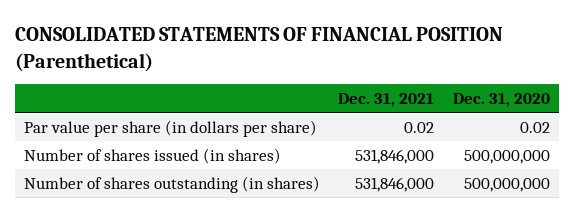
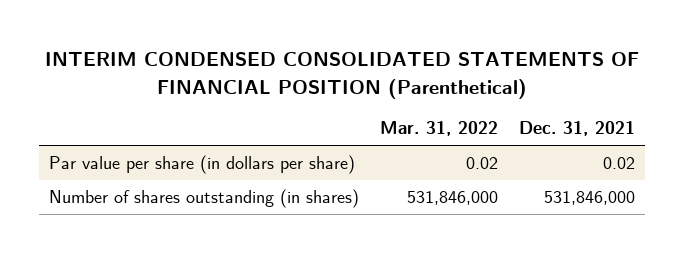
- CONSOLIDATED STATEMENTS OF FINANCIAL POSITION (Parenthetical)
+ INTERIM CONDENSED CONSOLIDATED STATEMENTS OF FINANCIAL POSITION (Parenthetical)
- | Dec. 31, 2021 | Dec. 31, 2020
+ | Mar. 31, 2022 | Dec. 31, 2021
- Number of shares issued (in shares) | 531,846,000 | 500,000,000

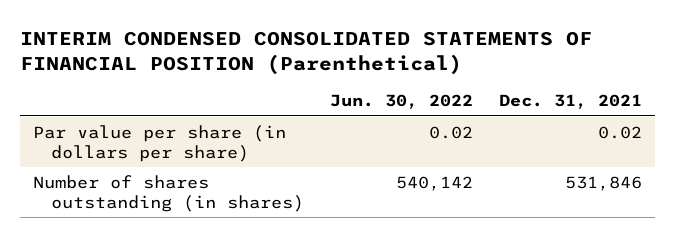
- | Mar. 31, 2022 | Dec. 31, 2021
+ | Jun. 30, 2022 | Dec. 31, 2021
- Number of shares outstanding (in shares) | 531,846,000 | 531,846,000
+ Number of shares outstanding (in shares) | 540,142 | 531,846

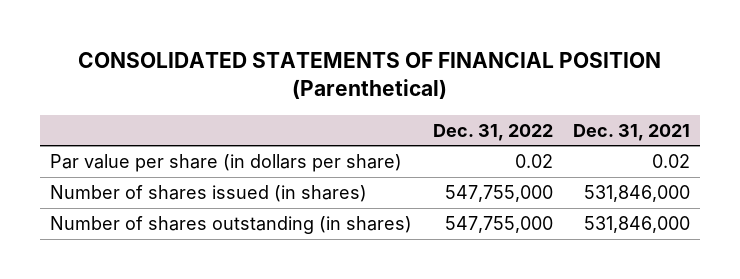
- INTERIM CONDENSED CONSOLIDATED STATEMENTS OF FINANCIAL POSITION (Parenthetical)
+ CONSOLIDATED STATEMENTS OF FINANCIAL POSITION (Parenthetical)
- | Jun. 30, 2022 | Dec. 31, 2021
+ | Dec. 31, 2022 | Dec. 31, 2021
- Number of shares outstanding (in shares) | 540,142 | 531,846
+ Number of shares issued (in shares) | 547,755,000 | 531,846,000
+ Number of shares outstanding (in shares) | 547,755,000 | 531,846,000

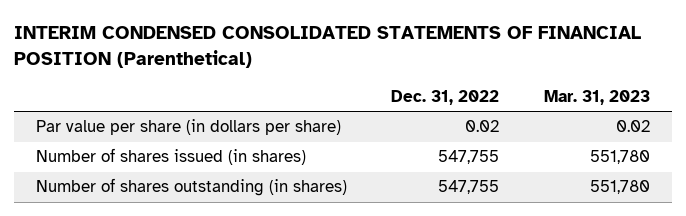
- CONSOLIDATED STATEMENTS OF FINANCIAL POSITION (Parenthetical)
+ INTERIM CONDENSED CONSOLIDATED STATEMENTS OF FINANCIAL POSITION (Parenthetical)
- | Dec. 31, 2022 | Dec. 31, 2021
+ | Dec. 31, 2022 | Mar. 31, 2023
- Number of shares issued (in shares) | 547,755,000 | 531,846,000
- Number of shares outstanding (in shares) | 547,755,000 | 531,846,000
+ Number of shares issued (in shares) | 547,755 | 551,780
+ Number of shares outstanding (in shares) | 547,755 | 551,780

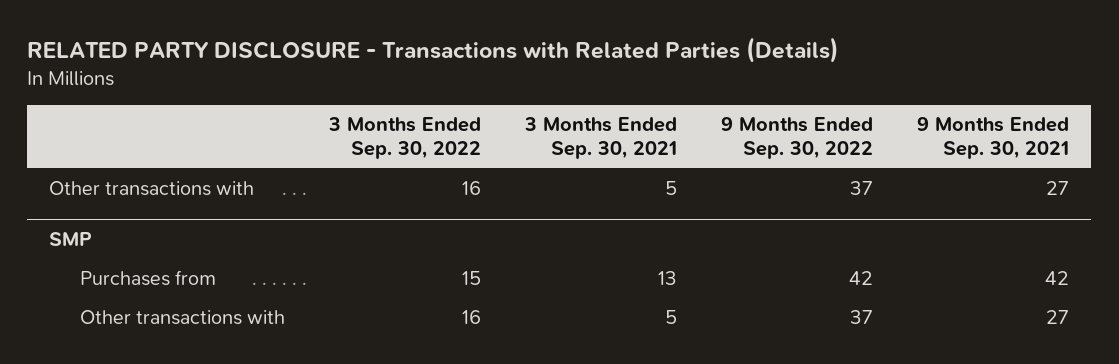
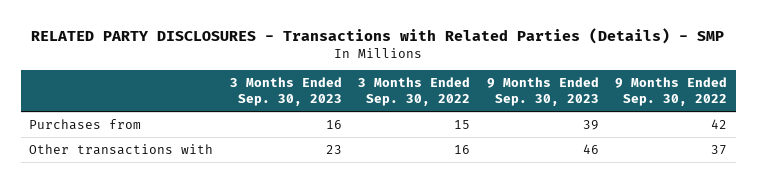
- RELATED PARTY DISCLOSURE - Transactions with Related Parties (Details)
+ RELATED PARTY DISCLOSURES - Transactions with Related Parties (Details) - SMP
- | 3 Months Ended Sep. 30, 2022 | 3 Months Ended Sep. 30, 2021 | 9 Months Ended Sep. 30, 2022 | 9 Months Ended Sep. 30, 2021
+ | 3 Months Ended Sep. 30, 2023 | 3 Months Ended Sep. 30, 2022 | 9 Months Ended Sep. 30, 2023 | 9 Months Ended Sep. 30, 2022
- Other transactions with | 16 | 5 | 37 | 27
- SMP

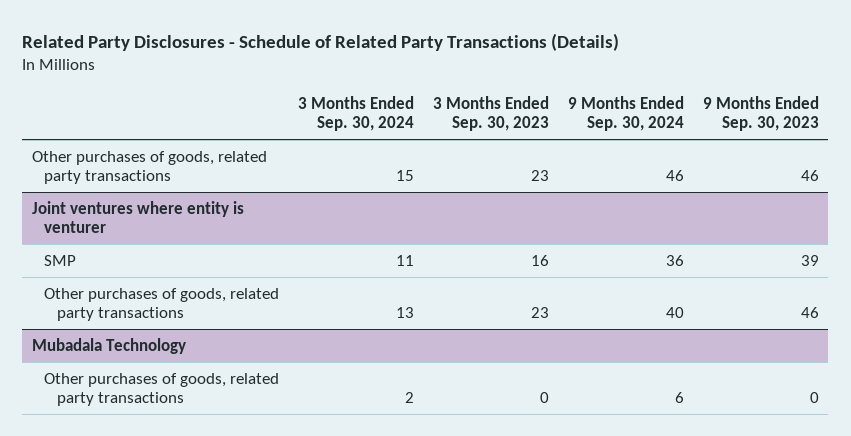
- RELATED PARTY DISCLOSURES - Transactions with Related Parties (Details) - SMP
+ Related Party Disclosures - Schedule of Related Party Transactions (Details)
- | 3 Months Ended Sep. 30, 2023 | 3 Months Ended Sep. 30, 2022 | 9 Months Ended Sep. 30, 2023 | 9 Months Ended Sep. 30, 2022
+ | 3 Months Ended Sep. 30, 2024 | 3 Months Ended Sep. 30, 2023 | 9 Months Ended Sep. 30, 2024 | 9 Months Ended Sep. 30, 2023
- Purchases from | 16 | 15 | 39 | 42
- Other transactions with | 23 | 16 | 46 | 37
+ Other purchases of goods, related party transactions | 15 | 23 | 46 | 46
+ Joint ventures where entity is venturer
+ SMP | 11 | 16 | 36 | 39
+ Other purchases of goods, related party transactions | 13 | 23 | 40 | 46
+ Mubadala Technology
+ Other purchases of goods, related party transactions | 2 | 0 | 6 | 0

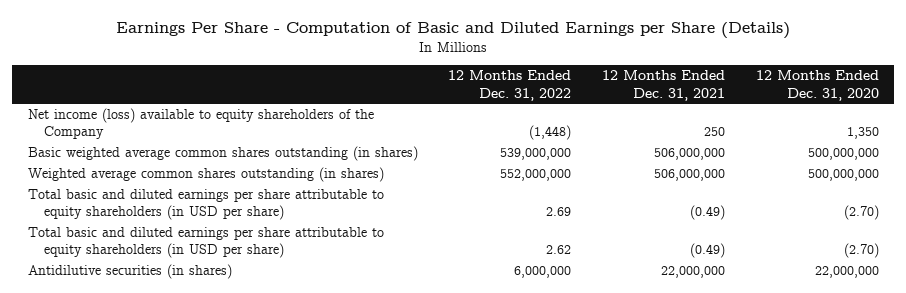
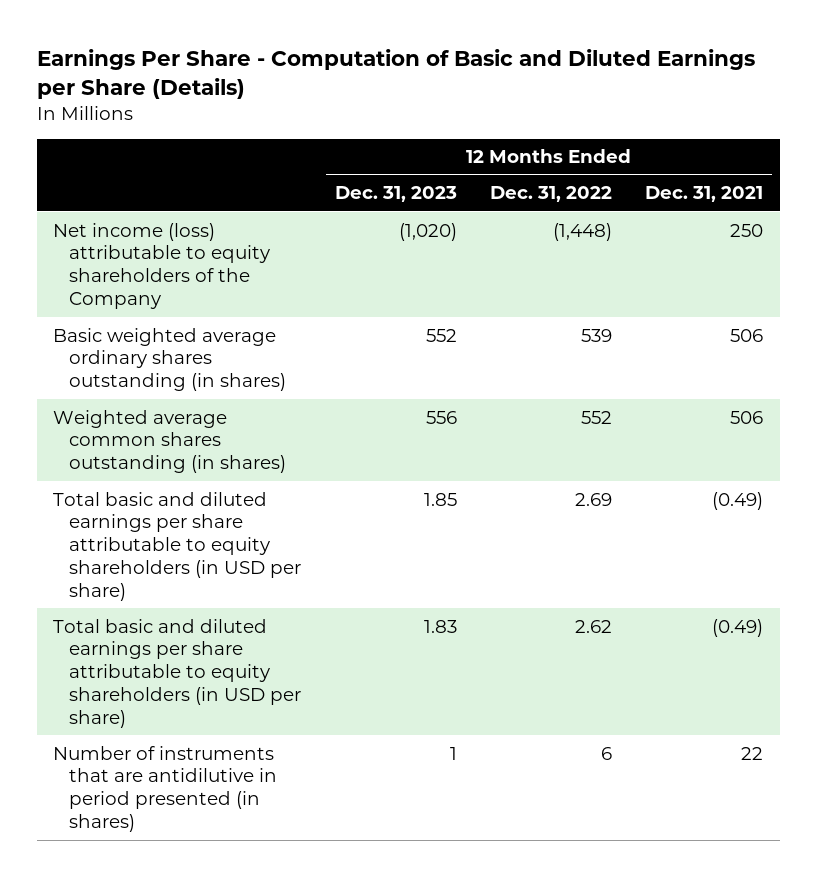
- | 12 Months Ended Dec. 31, 2022 | 12 Months Ended Dec. 31, 2021 | 12 Months Ended Dec. 31, 2020
+ | 12 Months Ended Dec. 31, 2023 | 12 Months Ended Dec. 31, 2022 | 12 Months Ended Dec. 31, 2021
- Net income (loss) available to equity shareholders of the Company | (1,448) | 250 | 1,350
- Basic weighted average common shares outstanding (in shares) | 539,000,000 | 506,000,000 | 500,000,000
- Weighted average common shares outstanding (in shares) | 552,000,000 | 506,000,000 | 500,000,000
+ Net income (loss) attributable to equity shareholders of the Company | (1,020) | (1,448) | 250
+ Basic weighted average ordinary shares outstanding (in shares) | 552 | 539 | 506
+ Weighted average common shares outstanding (in shares) | 556 | 552 | 506
- Antidilutive securities (in shares) | 6,000,000 | 22,000,000 | 22,000,000
+ Number of instruments that are antidilutive in period presented (in shares) | 1 | 6 | 22

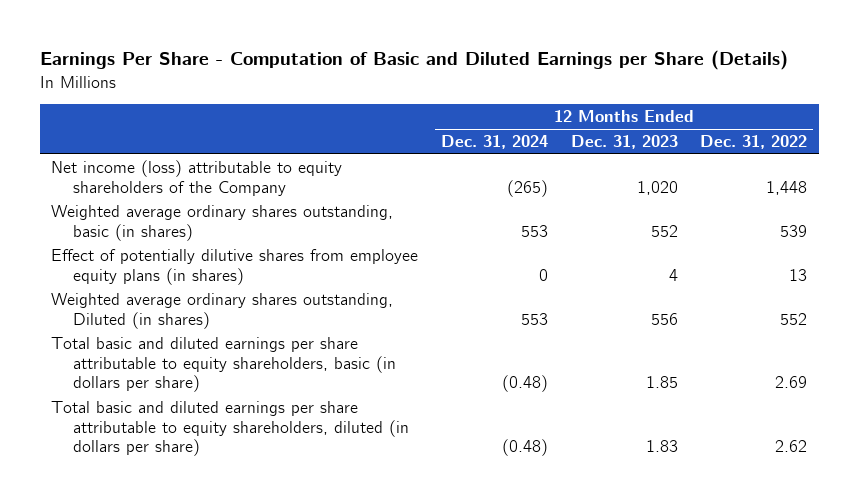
- | 12 Months Ended Dec. 31, 2023 | 12 Months Ended Dec. 31, 2022 | 12 Months Ended Dec. 31, 2021
+ | 12 Months Ended Dec. 31, 2024 | 12 Months Ended Dec. 31, 2023 | 12 Months Ended Dec. 31, 2022
- Net income (loss) attributable to equity shareholders of the Company | (1,020) | (1,448) | 250
- Basic weighted average ordinary shares outstanding (in shares) | 552 | 539 | 506
- Weighted average common shares outstanding (in shares) | 556 | 552 | 506
- Total basic and diluted earnings per share attributable to equity shareholders (in USD per share) | 1.85 | 2.69 | (0.49)
- Total basic and diluted earnings per share attributable to equity shareholders (in USD per share) | 1.83 | 2.62 | (0.49)
- Number of instruments that are antidilutive in period presented (in shares) | 1 | 6 | 22
+ Net income (loss) attributable to equity shareholders of the Company | (265) | 1,020 | 1,448
+ Weighted average ordinary shares outstanding, basic (in shares) | 553 | 552 | 539
+ Effect of potentially dilutive shares from employee equity plans (in shares) | 0 | 4 | 13
+ Weighted average ordinary shares outstanding, Diluted (in shares) | 553 | 556 | 552
+ Total basic and diluted earnings per share attributable to equity shareholders, basic (in dollars per share) | (0.48) | 1.85 | 2.69
+ Total basic and diluted earnings per share attributable to equity shareholders, diluted (in dollars per share) | (0.48) | 1.83 | 2.62

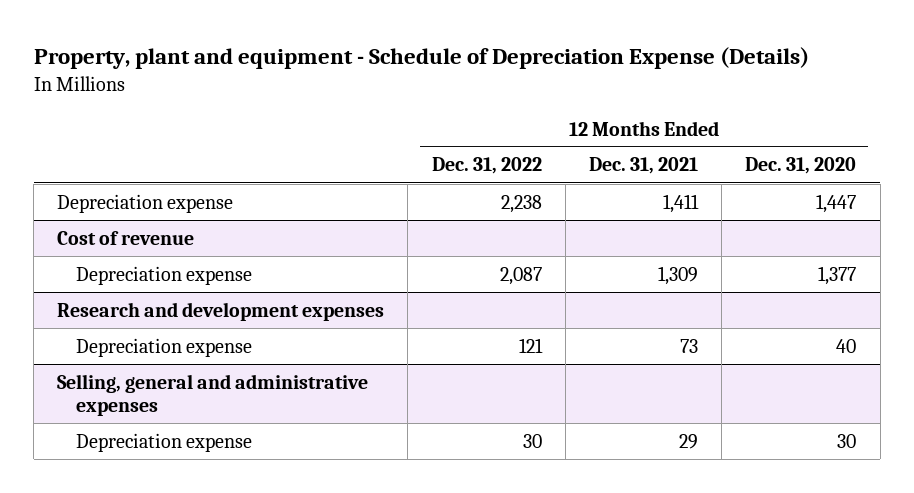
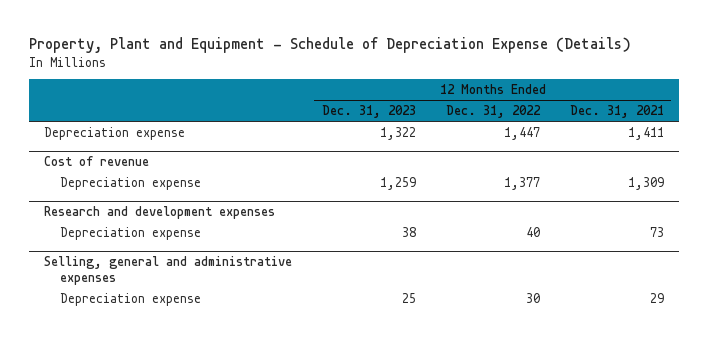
- Property, plant and equipment - Schedule of Depreciation Expense (Details)
+ Property, Plant and Equipment - Schedule of Depreciation Expense (Details)
- | 12 Months Ended Dec. 31, 2022 | 12 Months Ended Dec. 31, 2021 | 12 Months Ended Dec. 31, 2020
+ | 12 Months Ended Dec. 31, 2023 | 12 Months Ended Dec. 31, 2022 | 12 Months Ended Dec. 31, 2021
- Depreciation expense | 2,238 | 1,411 | 1,447
+ Depreciation expense | 1,322 | 1,447 | 1,411
@ Cost of revenue
- Depreciation expense | 2,087 | 1,309 | 1,377
+ Depreciation expense | 1,259 | 1,377 | 1,309
@ Research and development expenses
- Depreciation expense | 121 | 73 | 40
+ Depreciation expense | 38 | 40 | 73

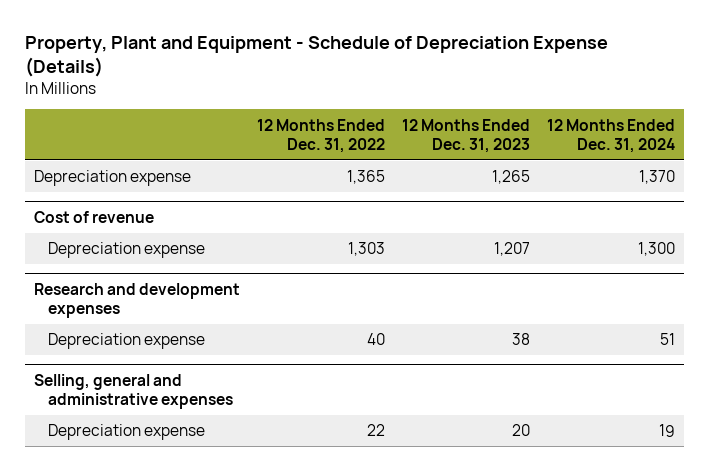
- | 12 Months Ended Dec. 31, 2023 | 12 Months Ended Dec. 31, 2022 | 12 Months Ended Dec. 31, 2021
+ | 12 Months Ended Dec. 31, 2022 | 12 Months Ended Dec. 31, 2023 | 12 Months Ended Dec. 31, 2024
- Depreciation expense | 1,322 | 1,447 | 1,411
+ Depreciation expense | 1,365 | 1,265 | 1,370
@ Cost of revenue
- Depreciation expense | 1,259 | 1,377 | 1,309
+ Depreciation expense | 1,303 | 1,207 | 1,300
@ Selling, general and administrative expenses
- Depreciation expense | 25 | 30 | 29
+ Depreciation expense | 22 | 20 | 19

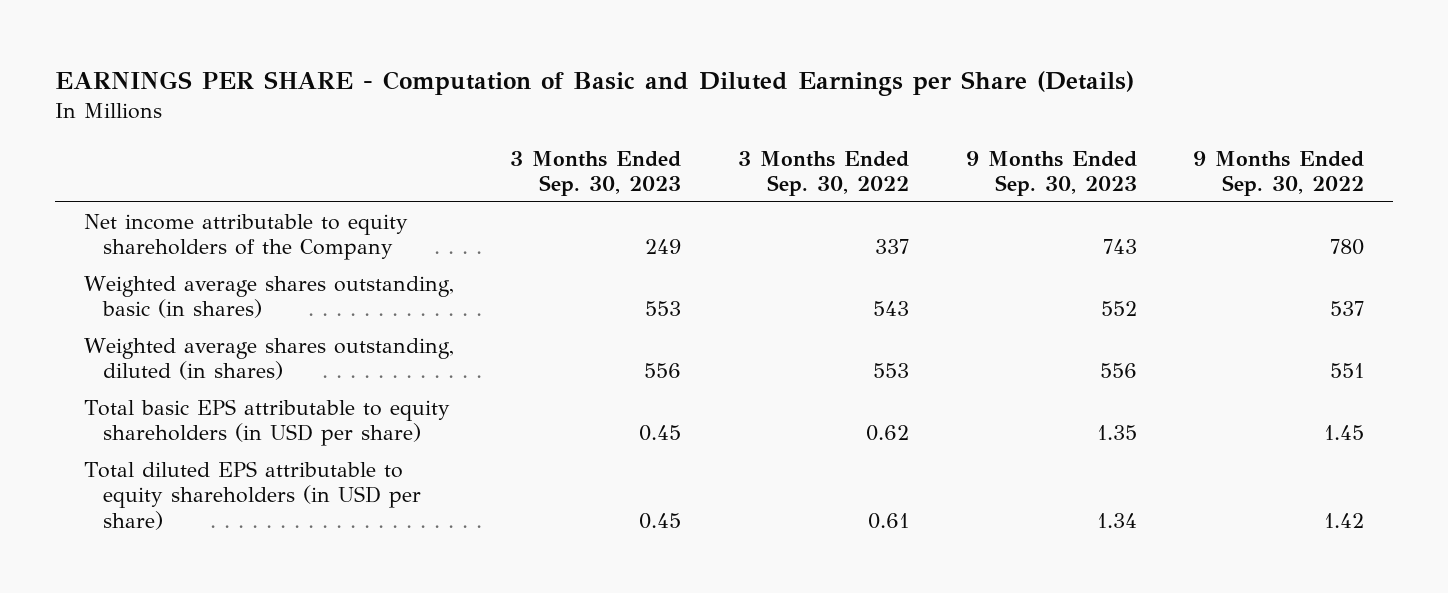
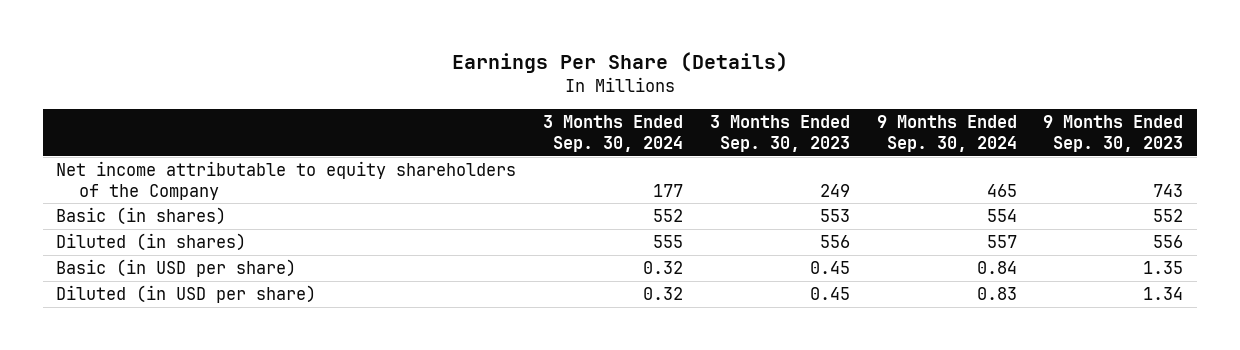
- EARNINGS PER SHARE - Computation of Basic and Diluted Earnings per Share (Details)
+ Earnings Per Share (Details)
- | 3 Months Ended Sep. 30, 2023 | 3 Months Ended Sep. 30, 2022 | 9 Months Ended Sep. 30, 2023 | 9 Months Ended Sep. 30, 2022
+ | 3 Months Ended Sep. 30, 2024 | 3 Months Ended Sep. 30, 2023 | 9 Months Ended Sep. 30, 2024 | 9 Months Ended Sep. 30, 2023
- Weighted average shares outstanding, basic (in shares) | 553 | 543 | 552 | 537
- Weighted average shares outstanding, diluted (in shares) | 556 | 553 | 556 | 551
- Total basic EPS attributable to equity shareholders (in USD per share) | 0.45 | 0.62 | 1.35 | 1.45
- Total diluted EPS attributable to equity shareholders (in USD per share) | 0.45 | 0.61 | 1.34 | 1.42
+ Basic (in shares) | 552 | 553 | 554 | 552
+ Diluted (in shares) | 555 | 556 | 557 | 556
+ Basic (in USD per share) | 0.32 | 0.45 | 0.84 | 1.35
+ Diluted (in USD per share) | 0.32 | 0.45 | 0.83 | 1.34

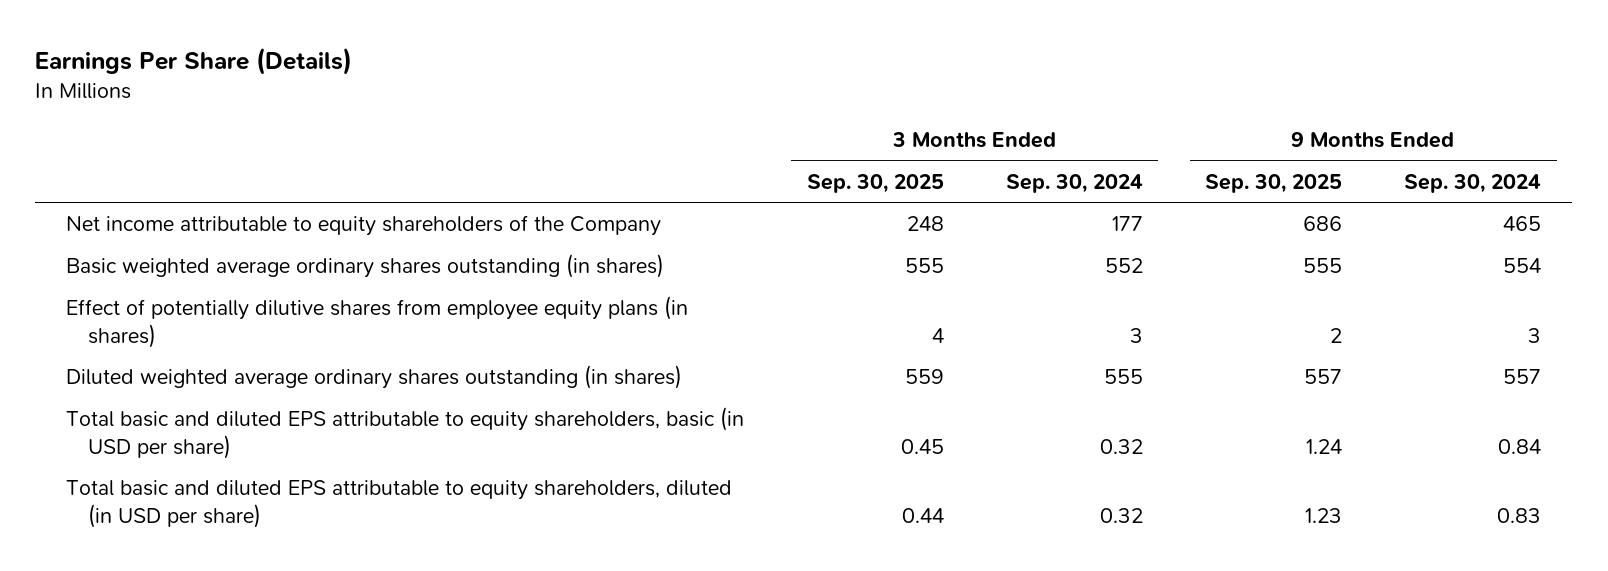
- | 3 Months Ended Sep. 30, 2024 | 3 Months Ended Sep. 30, 2023 | 9 Months Ended Sep. 30, 2024 | 9 Months Ended Sep. 30, 2023
+ | 3 Months Ended Sep. 30, 2025 | 3 Months Ended Sep. 30, 2024 | 9 Months Ended Sep. 30, 2025 | 9 Months Ended Sep. 30, 2024
- Basic (in shares) | 552 | 553 | 554 | 552
- Diluted (in shares) | 555 | 556 | 557 | 556
- Basic (in USD per share) | 0.32 | 0.45 | 0.84 | 1.35
- Diluted (in USD per share) | 0.32 | 0.45 | 0.83 | 1.34
+ Basic weighted average ordinary shares outstanding (in shares) | 555 | 552 | 555 | 554
+ Effect of potentially dilutive shares from employee equity plans (in shares) | 4 | 3 | 2 | 3
+ Diluted weighted average ordinary shares outstanding (in shares) | 559 | 555 | 557 | 557
+ Total basic and diluted EPS attributable to equity shareholders, basic (in USD per share) | 0.45 | 0.32 | 1.24 | 0.84
+ Total basic and diluted EPS attributable to equity shareholders, diluted (in USD per share) | 0.44 | 0.32 | 1.23 | 0.83

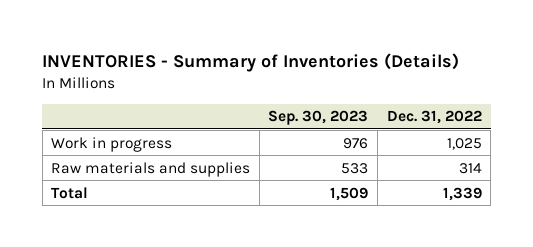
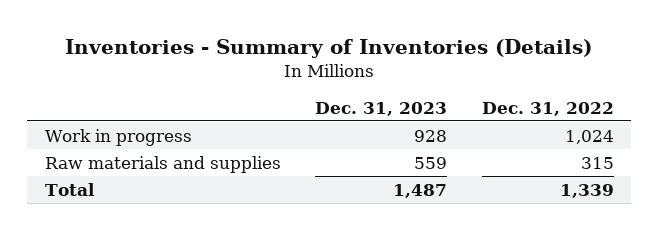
- INVENTORIES - Summary of Inventories (Details)
+ Inventories - Summary of Inventories (Details)
- | Sep. 30, 2023 | Dec. 31, 2022
+ | Dec. 31, 2023 | Dec. 31, 2022
- Work in progress | 976 | 1,025
- Raw materials and supplies | 533 | 314
+ Work in progress | 928 | 1,024
+ Raw materials and supplies | 559 | 315

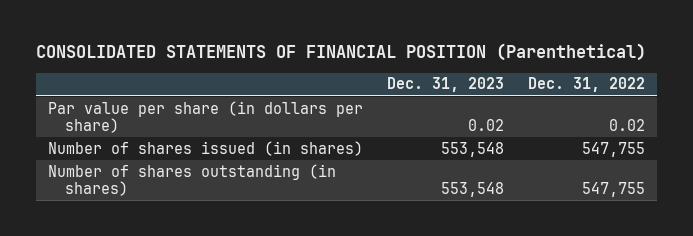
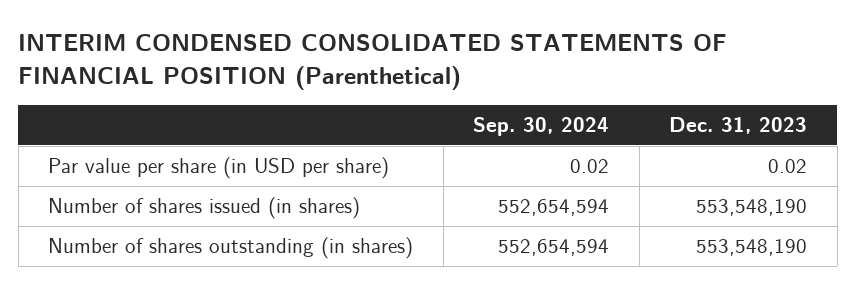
- CONSOLIDATED STATEMENTS OF FINANCIAL POSITION (Parenthetical)
+ INTERIM CONDENSED CONSOLIDATED STATEMENTS OF FINANCIAL POSITION (Parenthetical)
- | Dec. 31, 2023 | Dec. 31, 2022
+ | Sep. 30, 2024 | Dec. 31, 2023
- Par value per share (in dollars per share) | 0.02 | 0.02
- Number of shares issued (in shares) | 553,548 | 547,755
- Number of shares outstanding (in shares) | 553,548 | 547,755
+ Par value per share (in USD per share) | 0.02 | 0.02
+ Number of shares issued (in shares) | 552,654,594 | 553,548,190
+ Number of shares outstanding (in shares) | 552,654,594 | 553,548,190

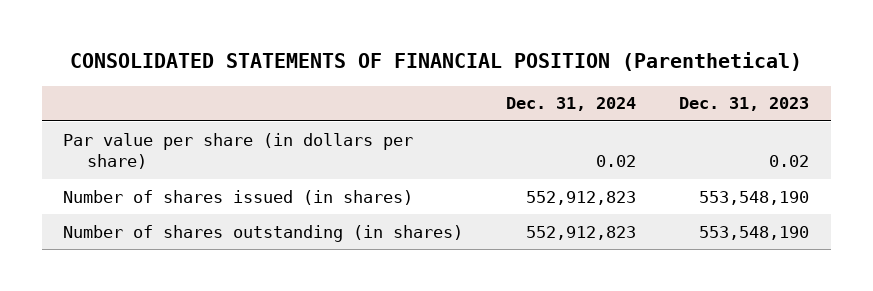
- INTERIM CONDENSED CONSOLIDATED STATEMENTS OF FINANCIAL POSITION (Parenthetical)
+ CONSOLIDATED STATEMENTS OF FINANCIAL POSITION (Parenthetical)
- | Sep. 30, 2024 | Dec. 31, 2023
+ | Dec. 31, 2024 | Dec. 31, 2023
- Par value per share (in USD per share) | 0.02 | 0.02
+ Par value per share (in dollars per share) | 0.02 | 0.02

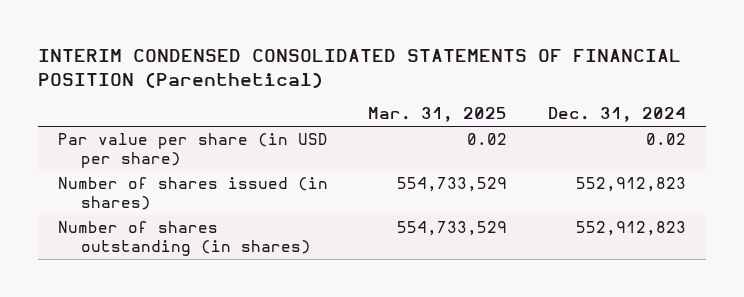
- CONSOLIDATED STATEMENTS OF FINANCIAL POSITION (Parenthetical)
+ INTERIM CONDENSED CONSOLIDATED STATEMENTS OF FINANCIAL POSITION (Parenthetical)
- | Dec. 31, 2024 | Dec. 31, 2023
+ | Mar. 31, 2025 | Dec. 31, 2024
- Par value per share (in dollars per share) | 0.02 | 0.02
+ Par value per share (in USD per share) | 0.02 | 0.02

